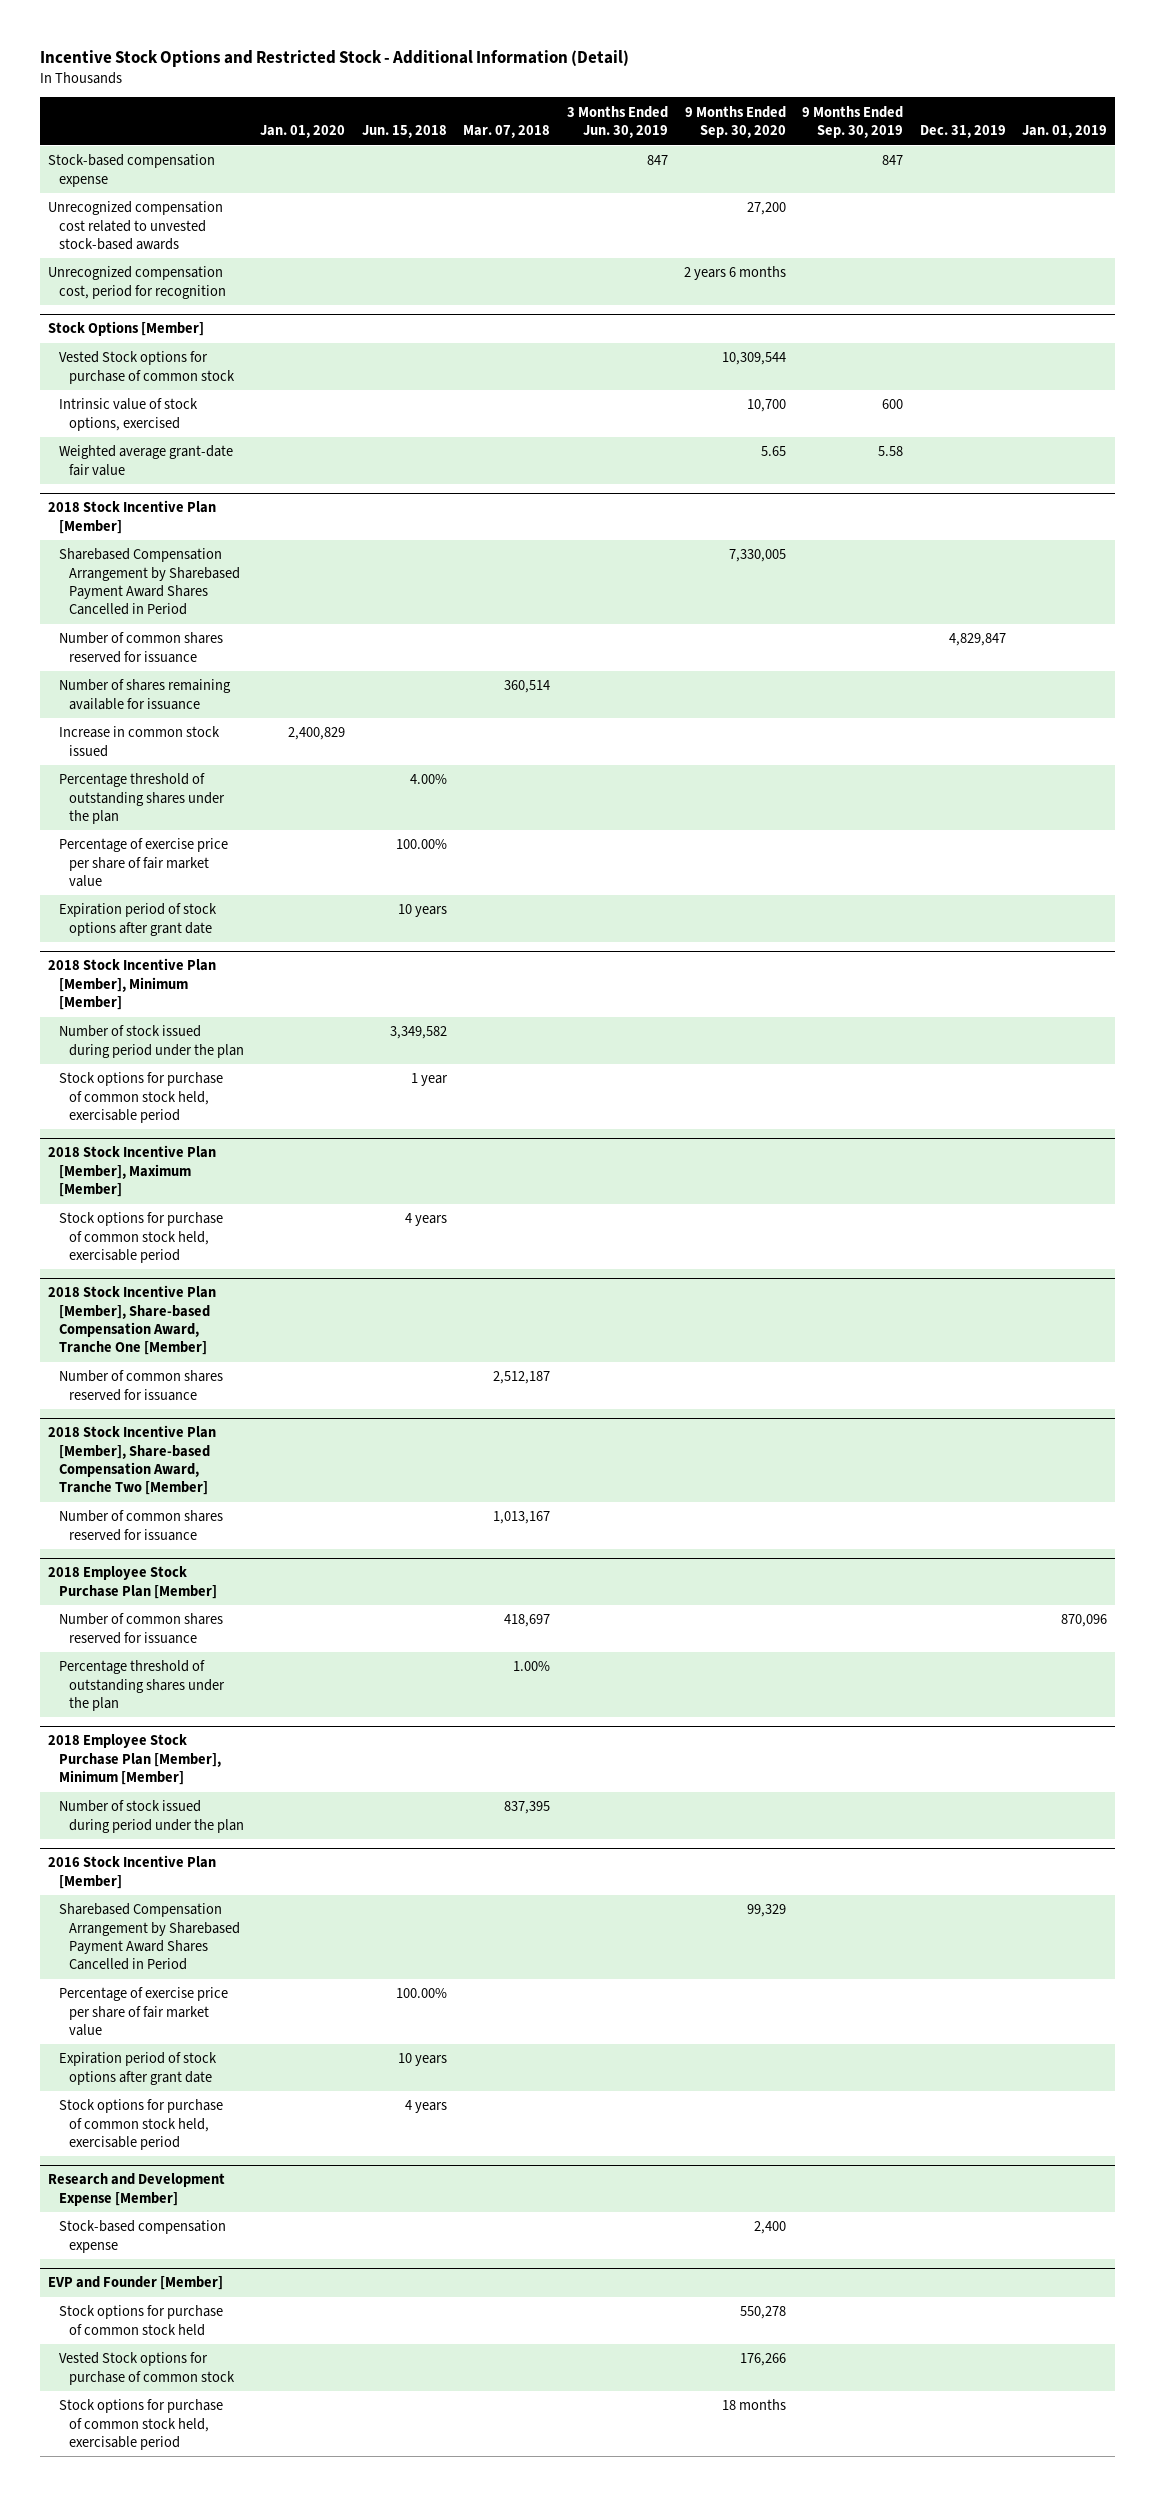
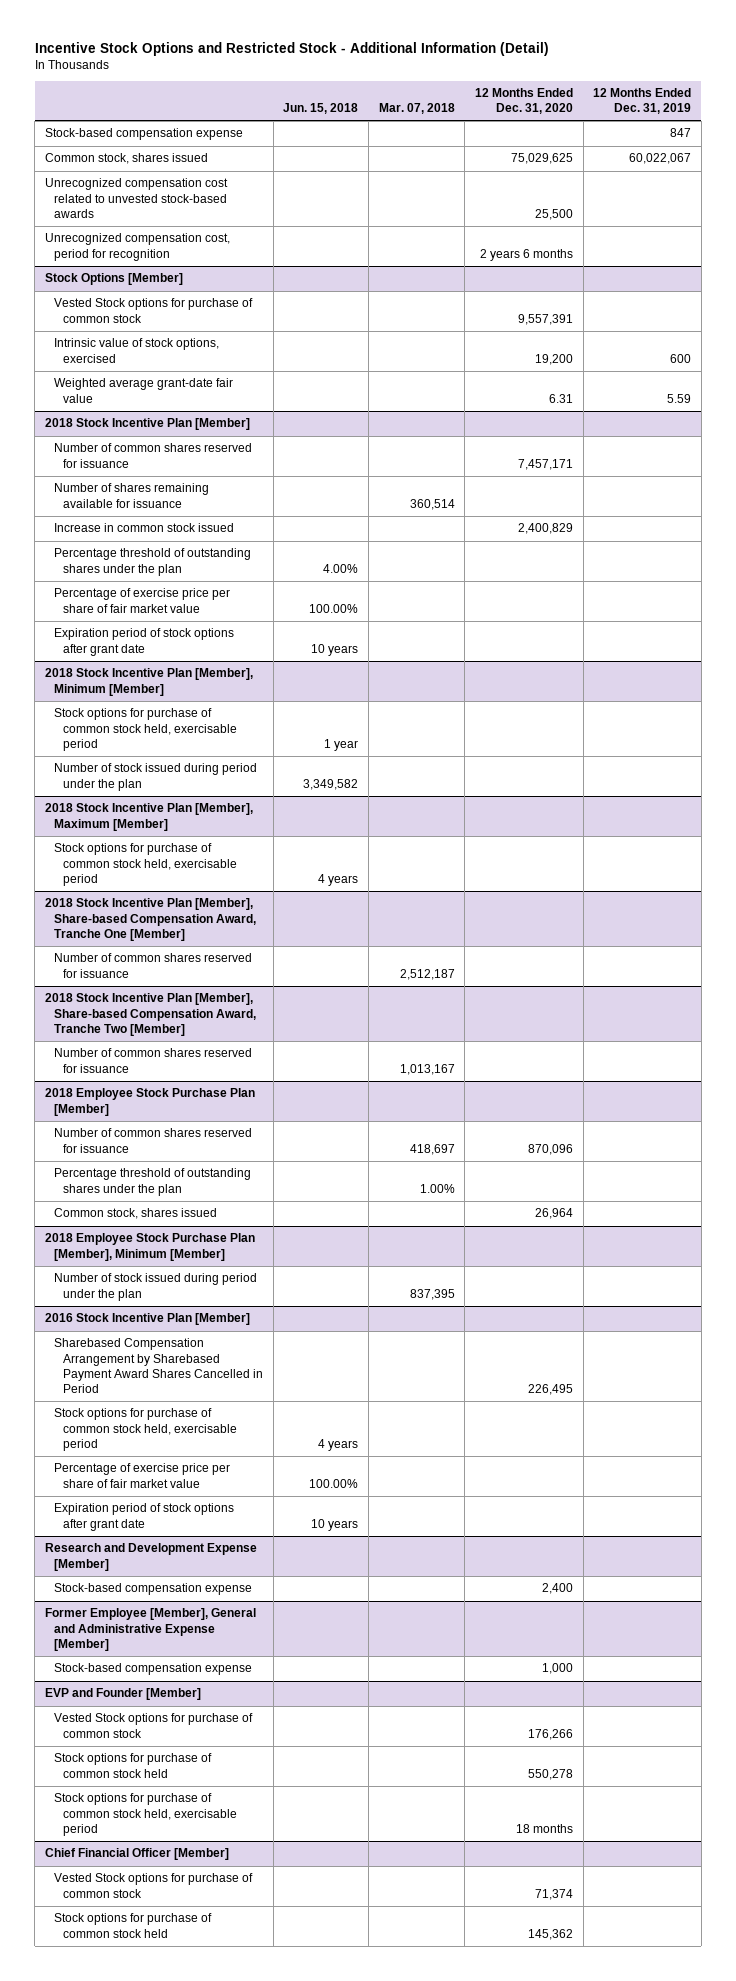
- | Jan. 01, 2020 | Jun. 15, 2018 | Mar. 07, 2018 | 3 Months Ended Jun. 30, 2019 | 9 Months Ended Sep. 30, 2020 | 9 Months Ended Sep. 30, 2019 | Dec. 31, 2019 | Jan. 01, 2019
+ | Jun. 15, 2018 | Mar. 07, 2018 | 12 Months Ended Dec. 31, 2020 | 12 Months Ended Dec. 31, 2019
+ Common stock, shares issued | | | 75,029,625 | 60,022,067
@ 2018 Stock Incentive Plan [Member]
- Sharebased Compensation Arrangement by Sharebased Payment Award Shares Cancelled in Period | | | | | 7,330,005 | | |
@ 2018 Stock Incentive Plan [Member], Minimum [Member]
moved down: Number of stock issued during period under the plan | 3,349,582 | | |
@ 2018 Employee Stock Purchase Plan [Member]
+ Common stock, shares issued | | | 26,964 |
@ 2016 Stock Incentive Plan [Member]
moved up: Stock options for purchase of common stock held, exercisable period | 4 years | | |
+ Former Employee [Member], General and Administrative Expense [Member]
+ Stock-based compensation expense | | | 1,000 |
@ EVP and Founder [Member]
moved down: Stock options for purchase of common stock held | | | 550,278 |
+ Chief Financial Officer [Member]
+ Vested Stock options for purchase of common stock | | | 71,374 |
+ Stock options for purchase of common stock held | | | 145,362 |

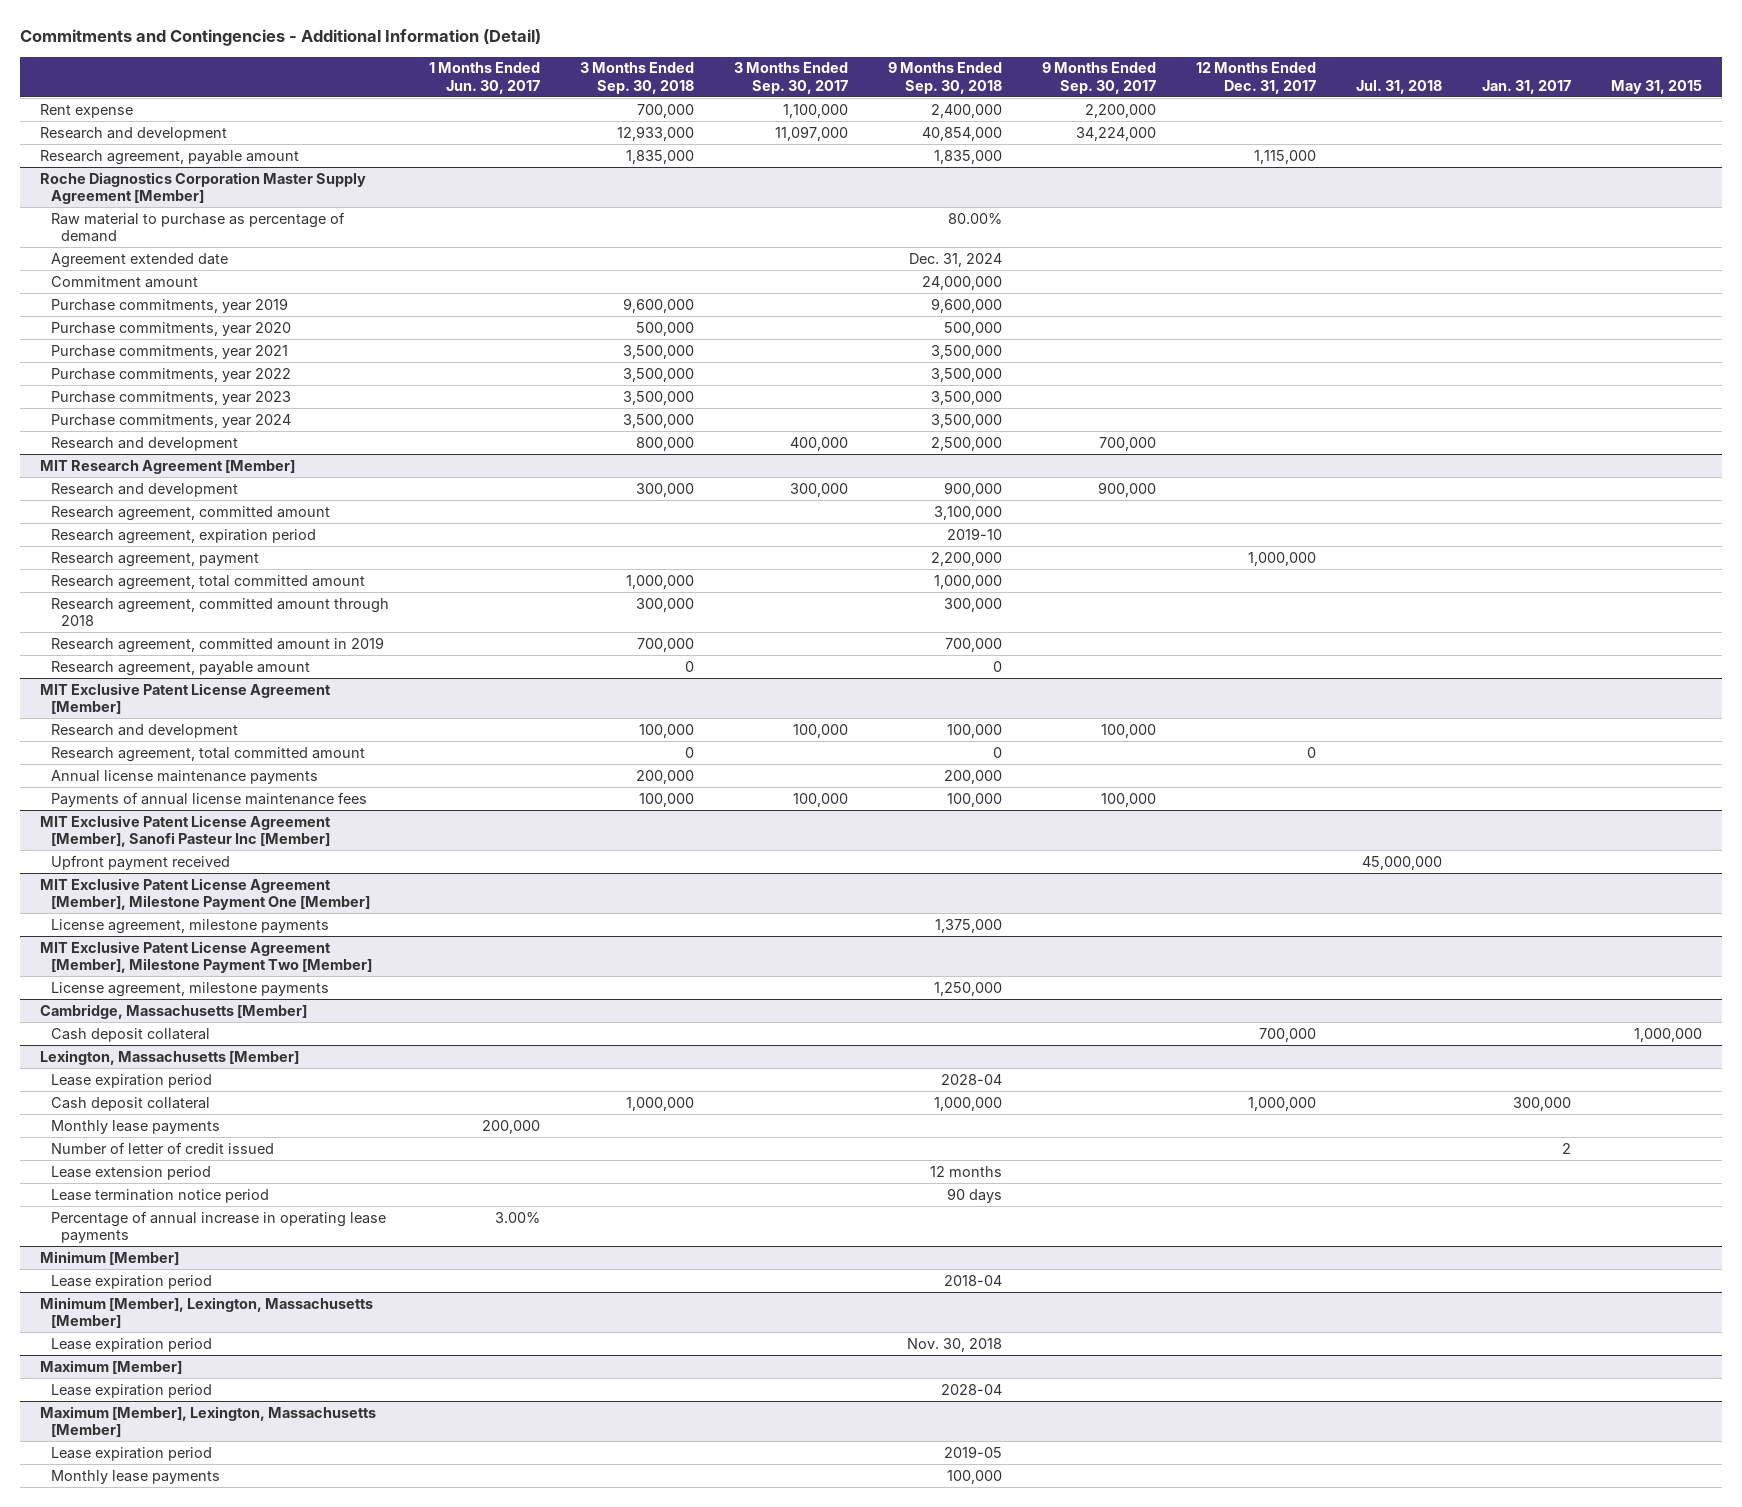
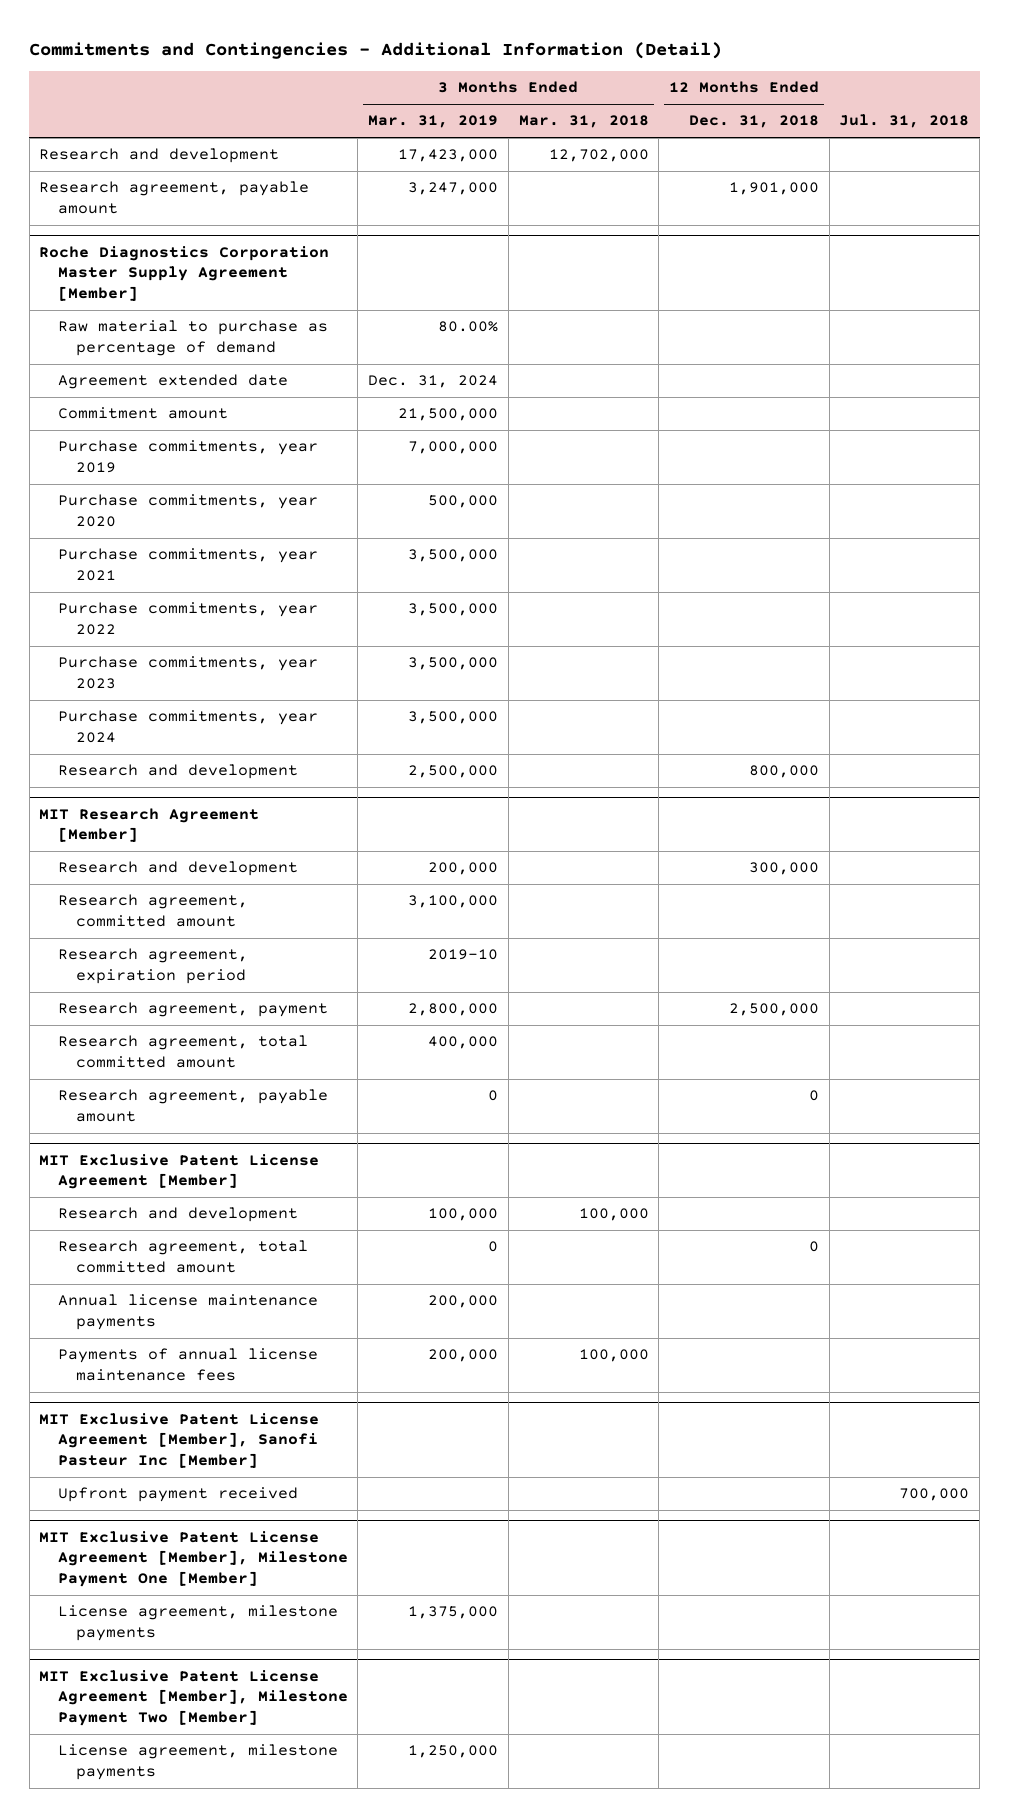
- | 1 Months Ended Jun. 30, 2017 | 3 Months Ended Sep. 30, 2018 | 3 Months Ended Sep. 30, 2017 | 9 Months Ended Sep. 30, 2018 | 9 Months Ended Sep. 30, 2017 | 12 Months Ended Dec. 31, 2017 | Jul. 31, 2018 | Jan. 31, 2017 | May 31, 2015
+ | 3 Months Ended Mar. 31, 2019 | 3 Months Ended Mar. 31, 2018 | 12 Months Ended Dec. 31, 2018 | Jul. 31, 2018
- Rent expense | | 700,000 | 1,100,000 | 2,400,000 | 2,200,000 | | | |
@ MIT Research Agreement [Member]
- Research agreement, committed amount through 2018 | | 300,000 | | 300,000 | | | | |
- Research agreement, committed amount in 2019 | | 700,000 | | 700,000 | | | | |
@ MIT Exclusive Patent License Agreement [Member], Sanofi Pasteur Inc [Member]
- Upfront payment received | | | | | | | 45,000,000 | |
+ Upfront payment received | | | | 700,000
- Cambridge, Massachusetts [Member]
- Cash deposit collateral | | | | | | 700,000 | | | 1,000,000
- Lexington, Massachusetts [Member]
- Lease expiration period | | | | 2028-04 | | | | |
- Cash deposit collateral | | 1,000,000 | | 1,000,000 | | 1,000,000 | | 300,000 |
- Monthly lease payments | 200,000 | | | | | | | |
- Number of letter of credit issued | | | | | | | | 2 |
- Lease extension period | | | | 12 months | | | | |
- Lease termination notice period | | | | 90 days | | | | |
- Percentage of annual increase in operating lease payments | 3.00% | | | | | | | |
- Minimum [Member]
- Lease expiration period | | | | 2018-04 | | | | |
- Minimum [Member], Lexington, Massachusetts [Member]
- Lease expiration period | | | | Nov. 30, 2018 | | | | |
- Maximum [Member]
- Lease expiration period | | | | 2028-04 | | | | |
- Maximum [Member], Lexington, Massachusetts [Member]
- Lease expiration period | | | | 2019-05 | | | | |
- Monthly lease payments | | | | 100,000 | | | | |

